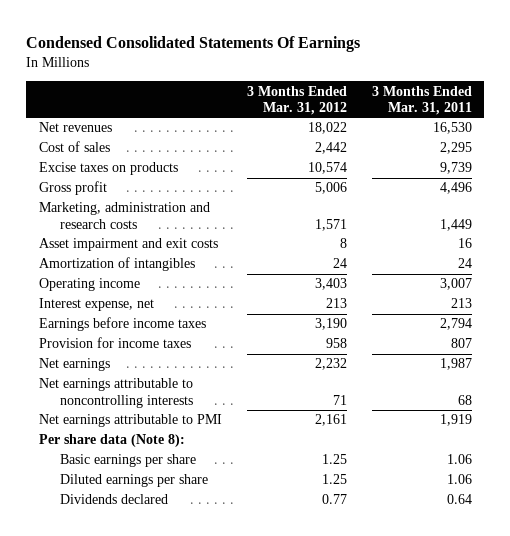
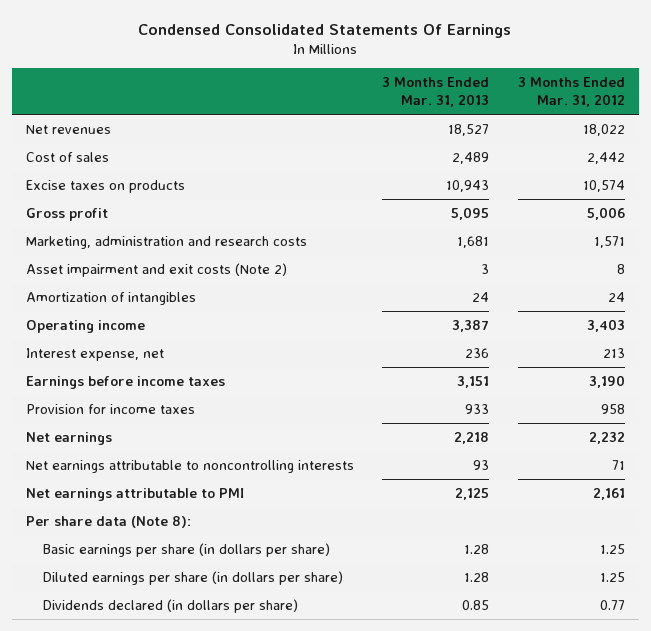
- | 3 Months Ended Mar. 31, 2012 | 3 Months Ended Mar. 31, 2011
+ | 3 Months Ended Mar. 31, 2013 | 3 Months Ended Mar. 31, 2012
- Asset impairment and exit costs | 8 | 16
+ Asset impairment and exit costs (Note 2) | 3 | 8
- Basic earnings per share | 1.25 | 1.06
- Diluted earnings per share | 1.25 | 1.06
- Dividends declared | 0.77 | 0.64
+ Basic earnings per share (in dollars per share) | 1.28 | 1.25
+ Diluted earnings per share (in dollars per share) | 1.28 | 1.25
+ Dividends declared (in dollars per share) | 0.85 | 0.77

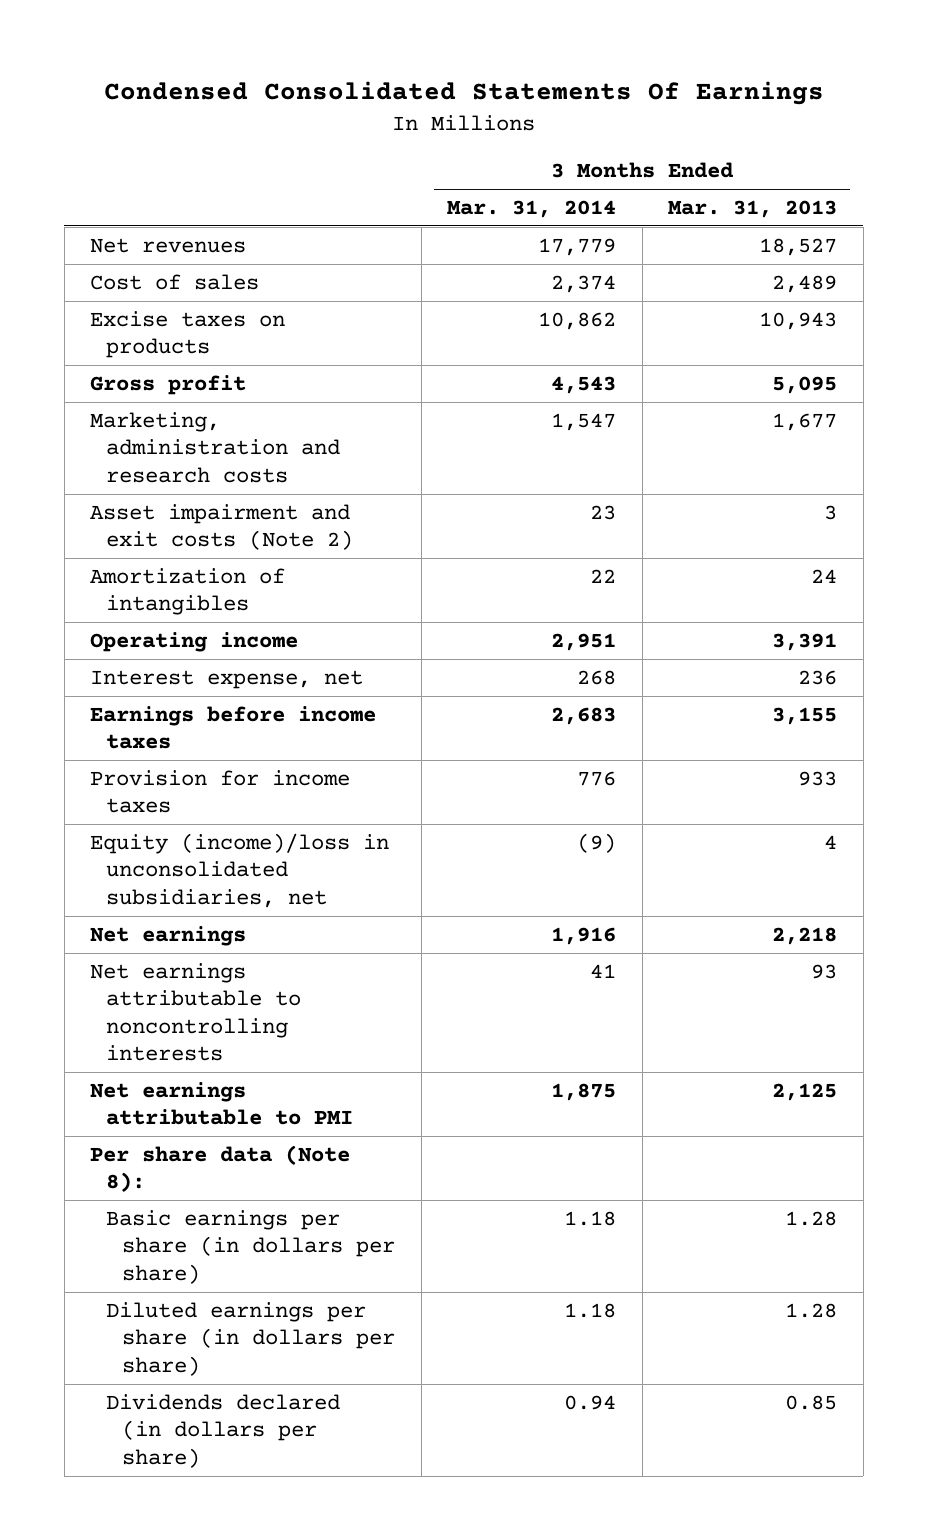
- | 3 Months Ended Mar. 31, 2013 | 3 Months Ended Mar. 31, 2012
+ | 3 Months Ended Mar. 31, 2014 | 3 Months Ended Mar. 31, 2013
- Marketing, administration and research costs | 1,681 | 1,571
+ Marketing, administration and research costs | 1,547 | 1,677
- Operating income | 3,387 | 3,403
+ Operating income | 2,951 | 3,391
- Earnings before income taxes | 3,151 | 3,190
+ Earnings before income taxes | 2,683 | 3,155
+ Equity (income)/loss in unconsolidated subsidiaries, net | (9) | 4

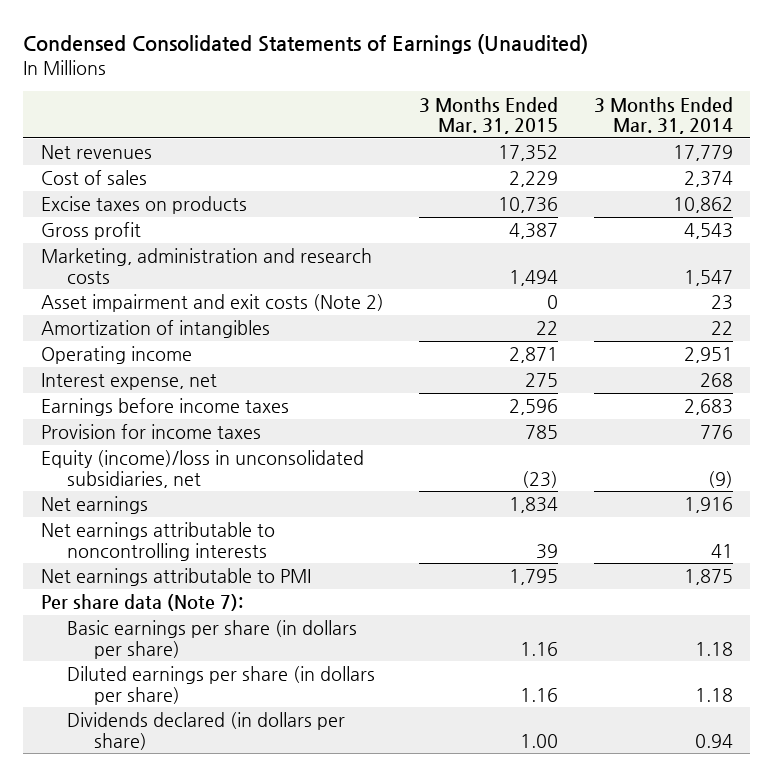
- Condensed Consolidated Statements Of Earnings
+ Condensed Consolidated Statements of Earnings (Unaudited)
- | 3 Months Ended Mar. 31, 2014 | 3 Months Ended Mar. 31, 2013
+ | 3 Months Ended Mar. 31, 2015 | 3 Months Ended Mar. 31, 2014
- Per share data (Note 8):
+ Per share data (Note 7):

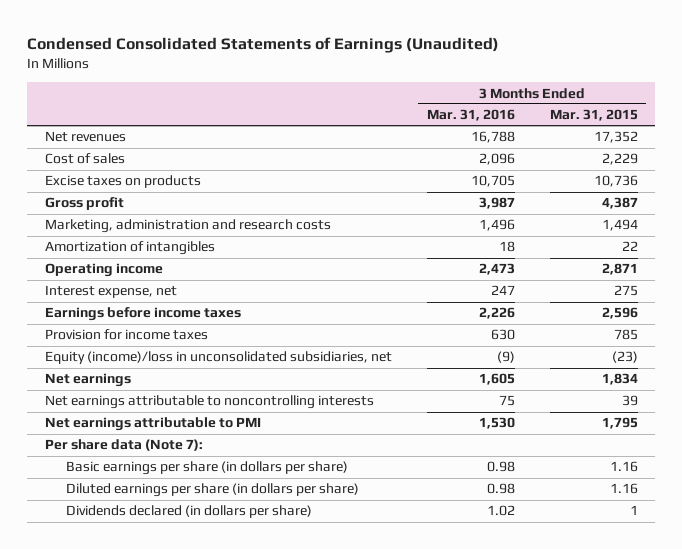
- | 3 Months Ended Mar. 31, 2015 | 3 Months Ended Mar. 31, 2014
+ | 3 Months Ended Mar. 31, 2016 | 3 Months Ended Mar. 31, 2015
- Asset impairment and exit costs (Note 2) | 0 | 23
- Dividends declared (in dollars per share) | 1.00 | 0.94
+ Dividends declared (in dollars per share) | 1.02 | 1

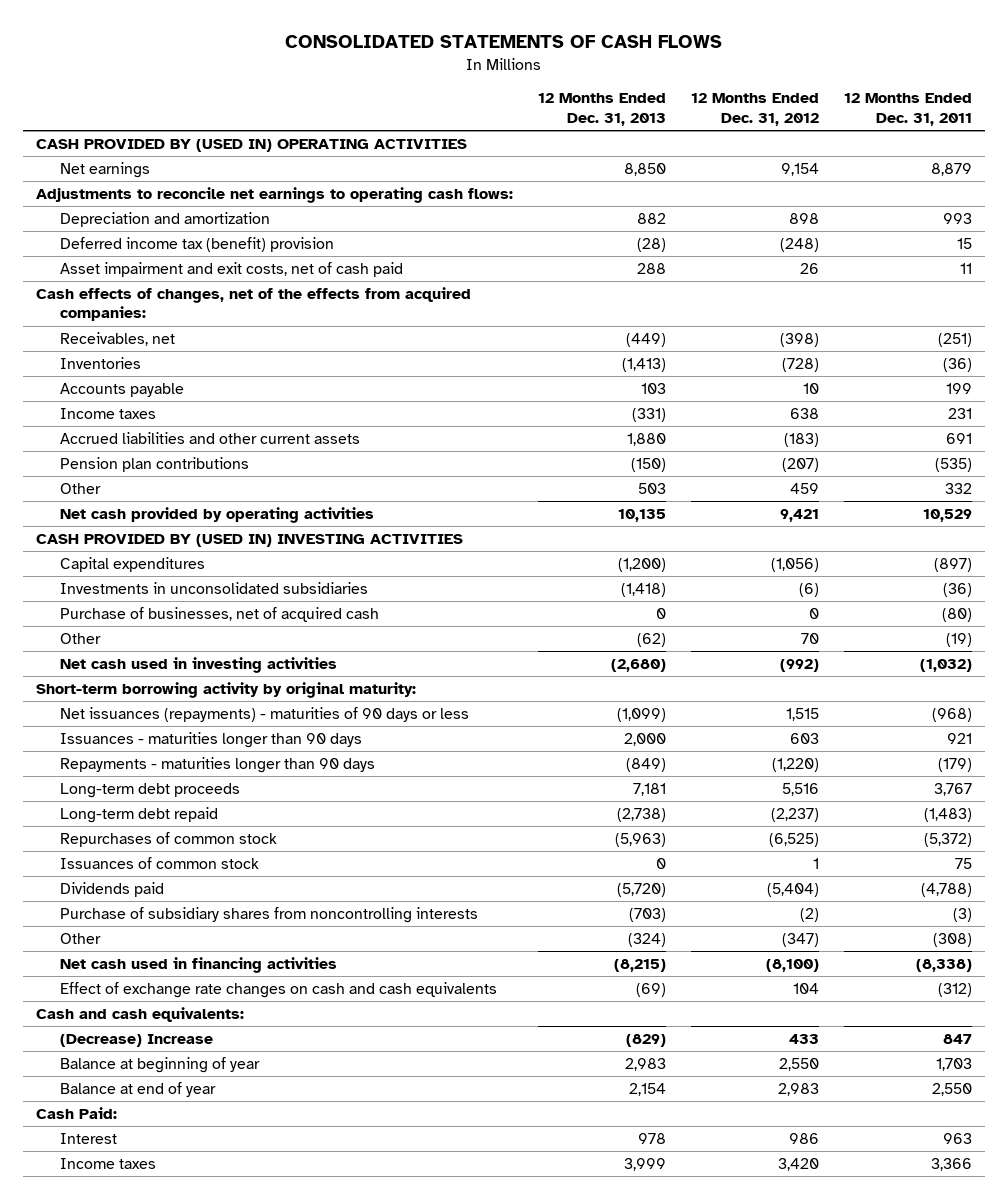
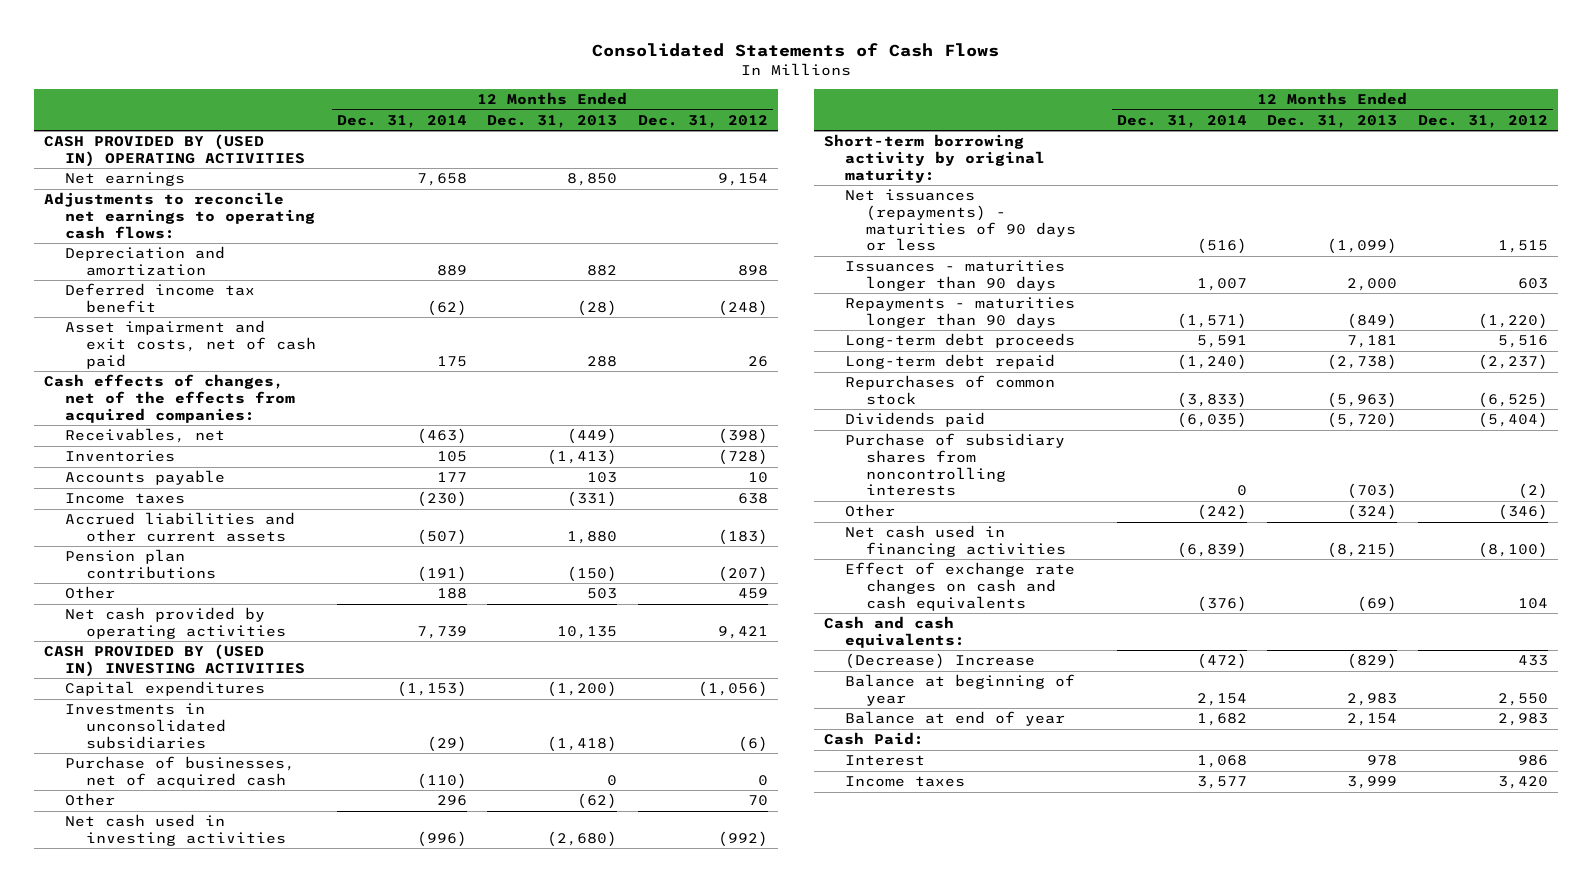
- CONSOLIDATED STATEMENTS OF CASH FLOWS
+ Consolidated Statements of Cash Flows
- | 12 Months Ended Dec. 31, 2013 | 12 Months Ended Dec. 31, 2012 | 12 Months Ended Dec. 31, 2011
+ | 12 Months Ended Dec. 31, 2014 | 12 Months Ended Dec. 31, 2013 | 12 Months Ended Dec. 31, 2012
- Deferred income tax (benefit) provision | (28) | (248) | 15
+ Deferred income tax benefit | (62) | (28) | (248)
- Issuances of common stock | 0 | 1 | 75
- Other | (324) | (347) | (308)
+ Other | (242) | (324) | (346)

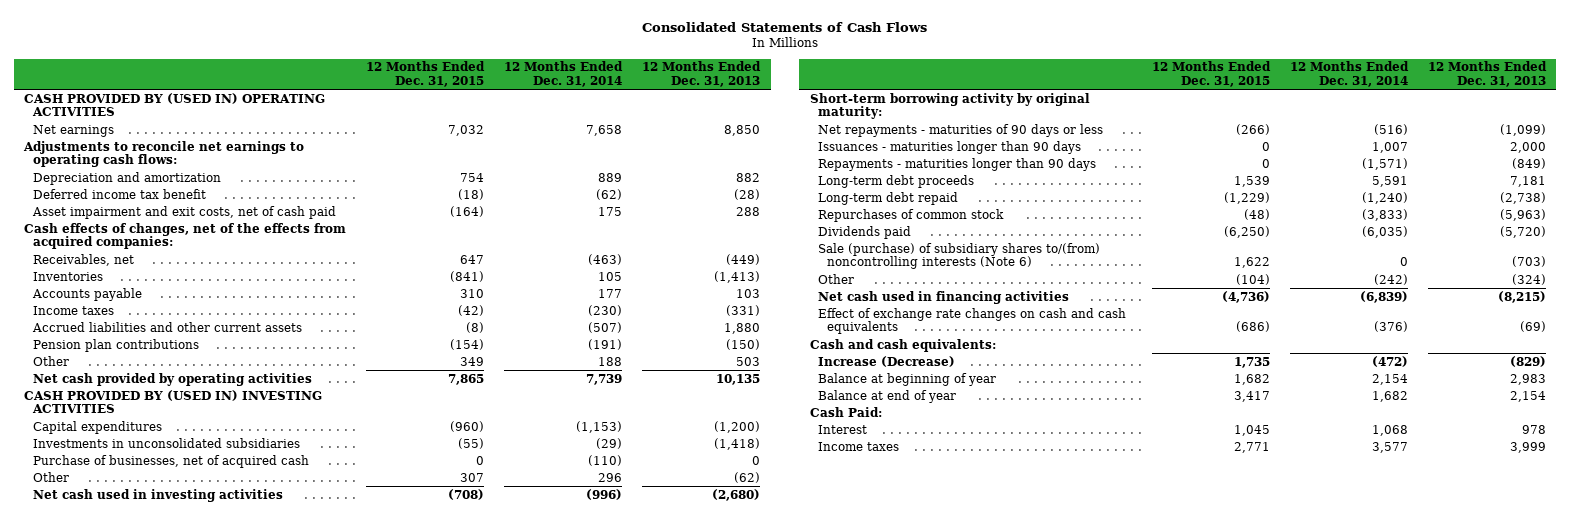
- | 12 Months Ended Dec. 31, 2014 | 12 Months Ended Dec. 31, 2013 | 12 Months Ended Dec. 31, 2012
+ | 12 Months Ended Dec. 31, 2015 | 12 Months Ended Dec. 31, 2014 | 12 Months Ended Dec. 31, 2013
- Net issuances (repayments) - maturities of 90 days or less | (516) | (1,099) | 1,515
+ Net repayments - maturities of 90 days or less | (266) | (516) | (1,099)
- Purchase of subsidiary shares from noncontrolling interests | 0 | (703) | (2)
+ Sale (purchase) of subsidiary shares to/(from) noncontrolling interests (Note 6) | 1,622 | 0 | (703)
- (Decrease) Increase | (472) | (829) | 433
+ Increase (Decrease) | 1,735 | (472) | (829)

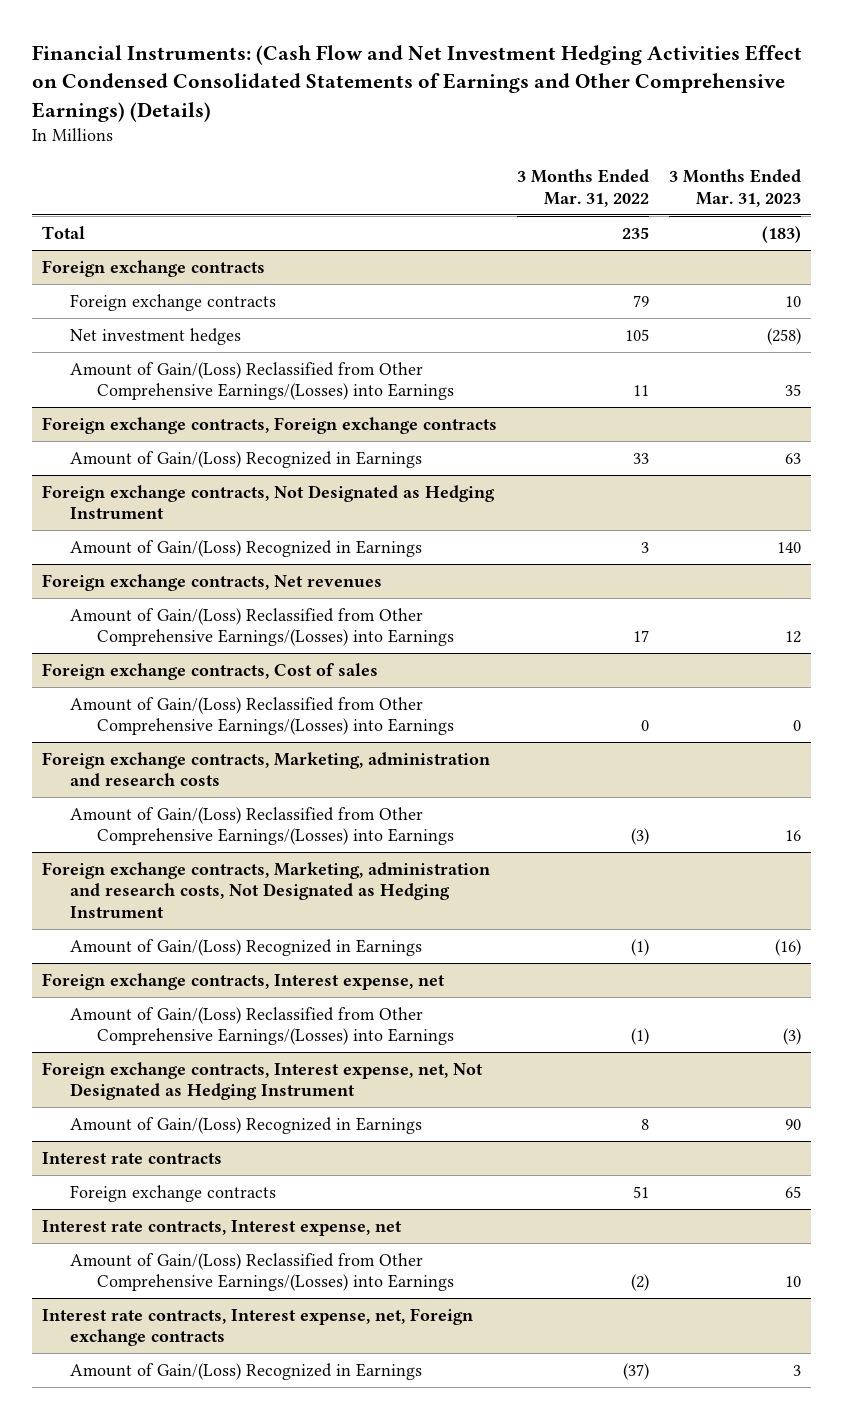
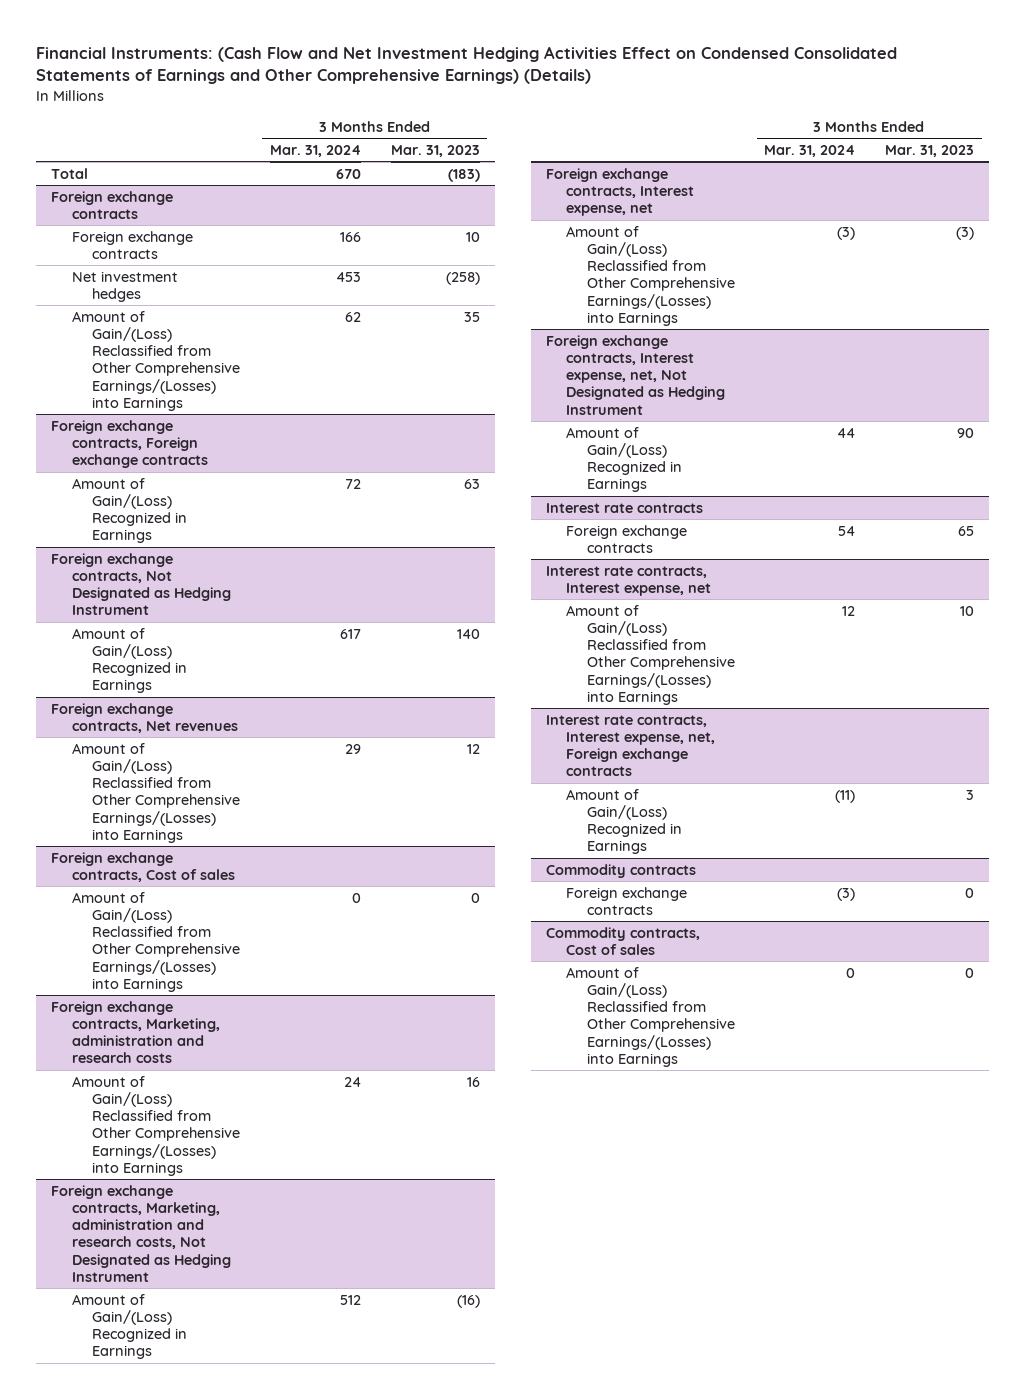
- | 3 Months Ended Mar. 31, 2022 | 3 Months Ended Mar. 31, 2023
+ | 3 Months Ended Mar. 31, 2024 | 3 Months Ended Mar. 31, 2023
+ Commodity contracts
+ Foreign exchange contracts | (3) | 0
+ Commodity contracts, Cost of sales
+ Amount of Gain/(Loss) Reclassified from Other Comprehensive Earnings/(Losses) into Earnings | 0 | 0

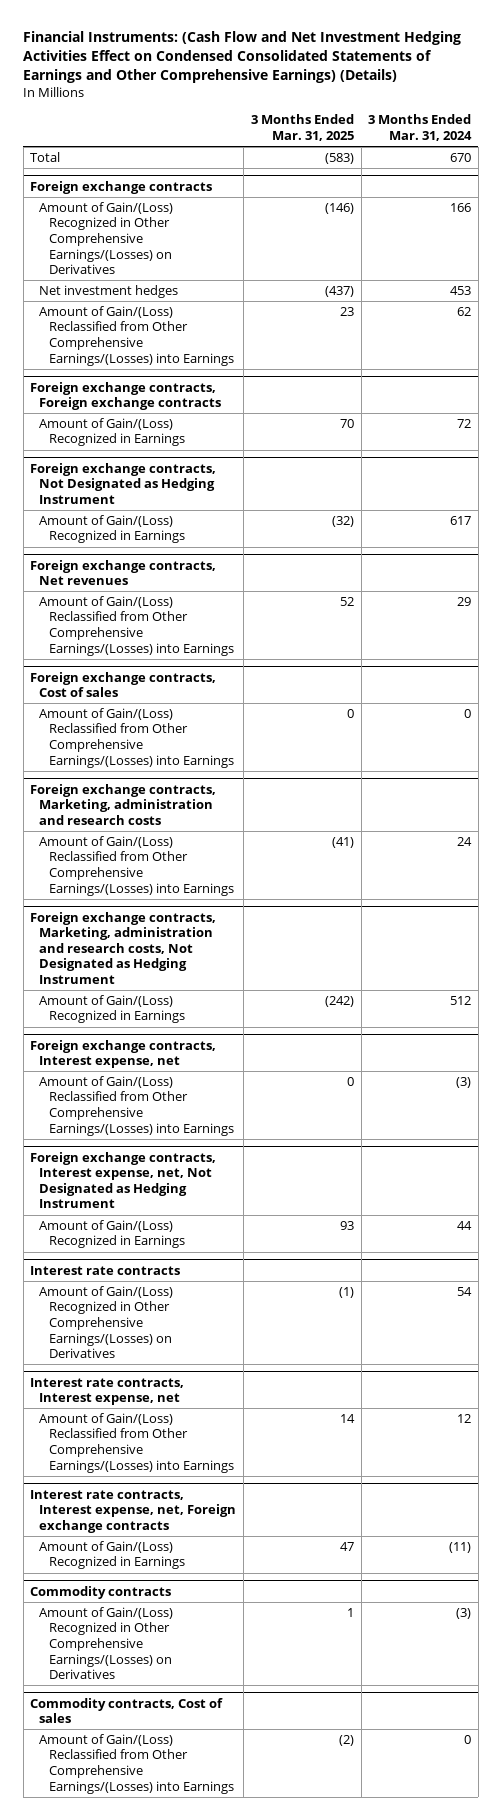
- | 3 Months Ended Mar. 31, 2024 | 3 Months Ended Mar. 31, 2023
+ | 3 Months Ended Mar. 31, 2025 | 3 Months Ended Mar. 31, 2024
@ Foreign exchange contracts
- Foreign exchange contracts | 166 | 10
+ Amount of Gain/(Loss) Recognized in Other Comprehensive Earnings/(Losses) on Derivatives | (146) | 166
@ Interest rate contracts
- Foreign exchange contracts | 54 | 65
+ Amount of Gain/(Loss) Recognized in Other Comprehensive Earnings/(Losses) on Derivatives | (1) | 54
@ Commodity contracts
- Foreign exchange contracts | (3) | 0
+ Amount of Gain/(Loss) Recognized in Other Comprehensive Earnings/(Losses) on Derivatives | 1 | (3)

